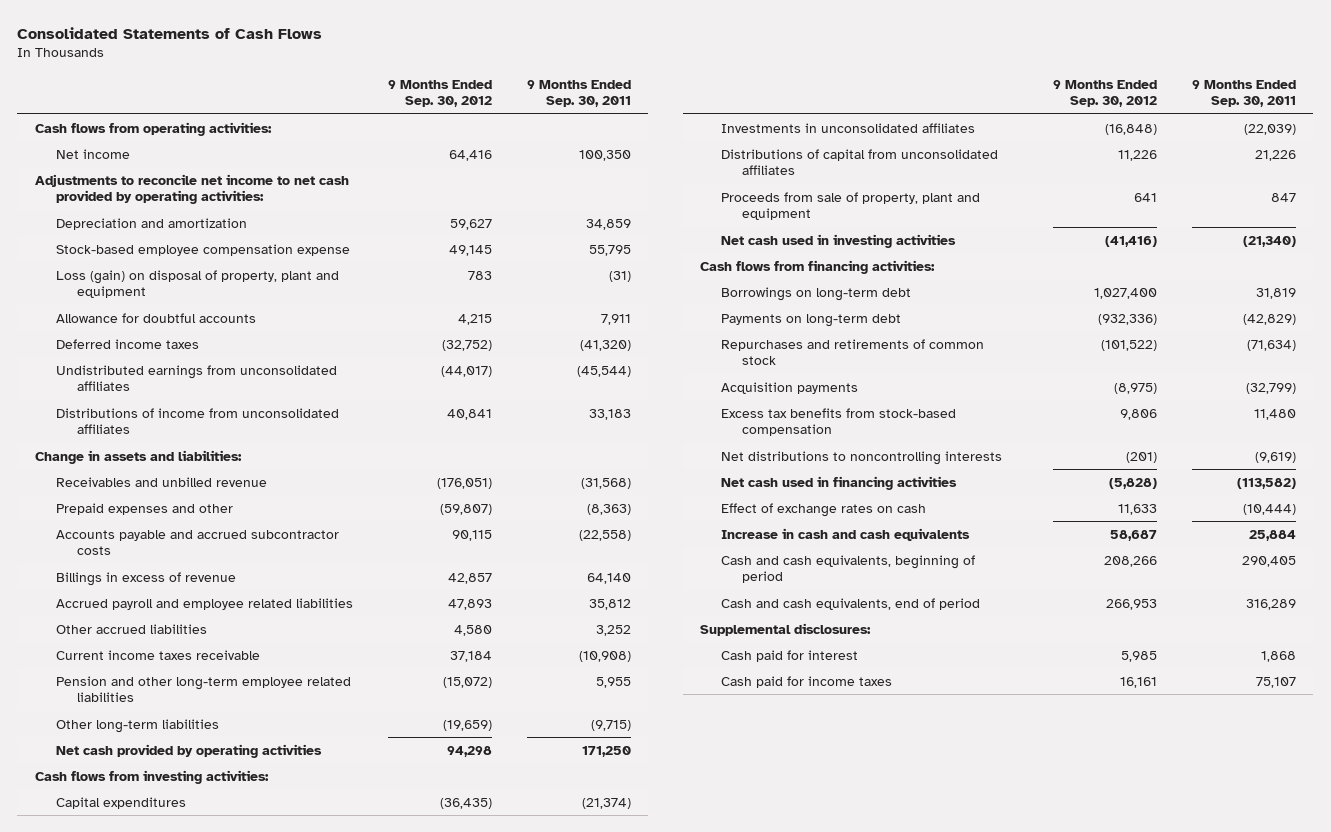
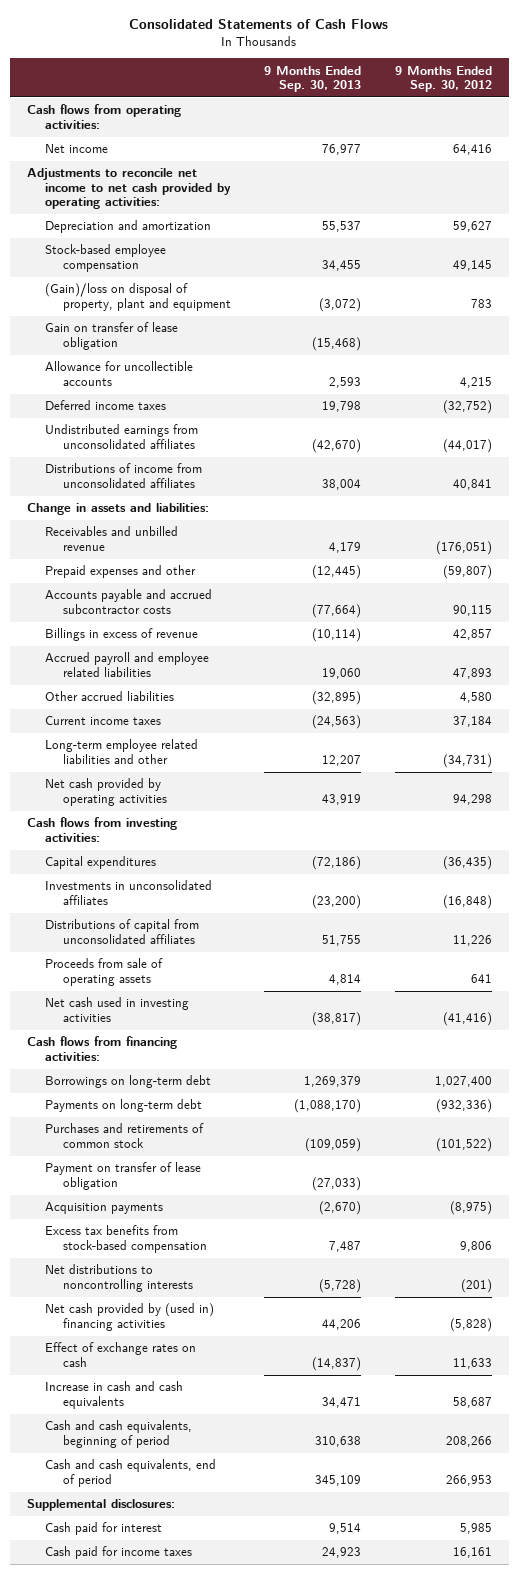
- | 9 Months Ended Sep. 30, 2012 | 9 Months Ended Sep. 30, 2011
+ | 9 Months Ended Sep. 30, 2013 | 9 Months Ended Sep. 30, 2012
- Stock-based employee compensation expense | 49,145 | 55,795
- Loss (gain) on disposal of property, plant and equipment | 783 | (31)
- Allowance for doubtful accounts | 4,215 | 7,911
+ Stock-based employee compensation | 34,455 | 49,145
+ (Gain)/loss on disposal of property, plant and equipment | (3,072) | 783
+ Gain on transfer of lease obligation | (15,468) |
+ Allowance for uncollectible accounts | 2,593 | 4,215
- Current income taxes receivable | 37,184 | (10,908)
- Pension and other long-term employee related liabilities | (15,072) | 5,955
- Other long-term liabilities | (19,659) | (9,715)
+ Current income taxes | (24,563) | 37,184
+ Long-term employee related liabilities and other | 12,207 | (34,731)
- Proceeds from sale of property, plant and equipment | 641 | 847
+ Proceeds from sale of operating assets | 4,814 | 641
- Repurchases and retirements of common stock | (101,522) | (71,634)
+ Purchases and retirements of common stock | (109,059) | (101,522)
+ Payment on transfer of lease obligation | (27,033) |
- Net cash used in financing activities | (5,828) | (113,582)
+ Net cash provided by (used in) financing activities | 44,206 | (5,828)

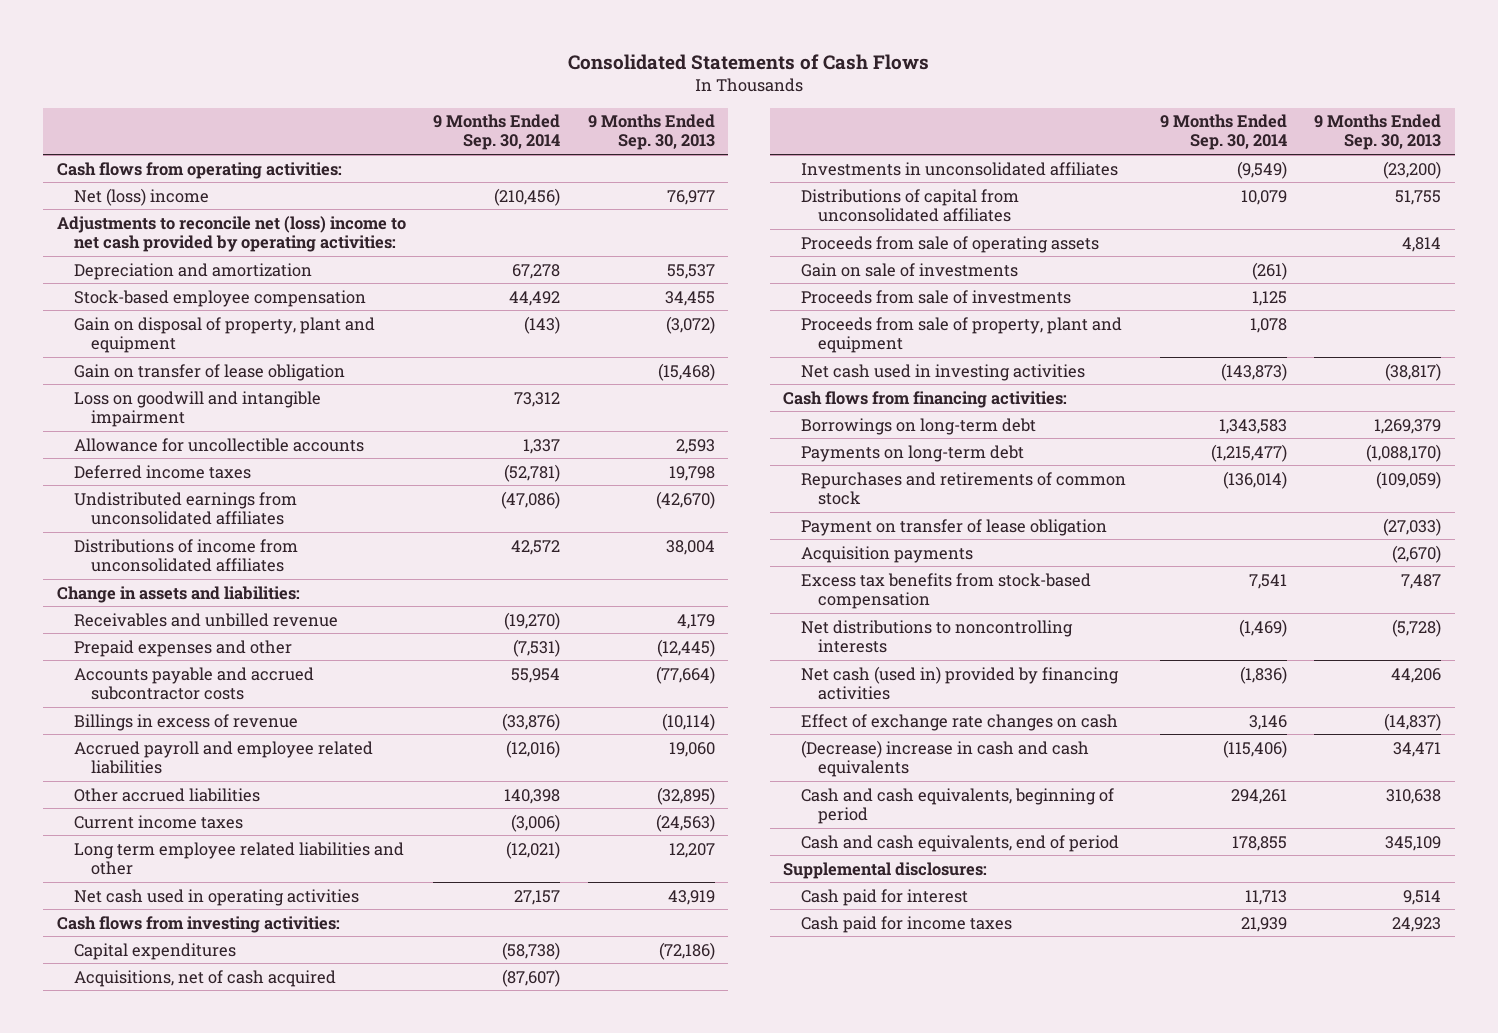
- | 9 Months Ended Sep. 30, 2013 | 9 Months Ended Sep. 30, 2012
+ | 9 Months Ended Sep. 30, 2014 | 9 Months Ended Sep. 30, 2013
- Net income | 76,977 | 64,416
- Adjustments to reconcile net income to net cash provided by operating activities:
+ Net (loss) income | (210,456) | 76,977
+ Adjustments to reconcile net (loss) income to net cash provided by operating activities:
- (Gain)/loss on disposal of property, plant and equipment | (3,072) | 783
+ Gain on disposal of property, plant and equipment | (143) | (3,072)
+ Loss on goodwill and intangible impairment | 73,312 |
- Long-term employee related liabilities and other | 12,207 | (34,731)
- Net cash provided by operating activities | 43,919 | 94,298
+ Long term employee related liabilities and other | (12,021) | 12,207
+ Net cash used in operating activities | 27,157 | 43,919
+ Acquisitions, net of cash acquired | (87,607) |
+ Gain on sale of investments | (261) |
+ Proceeds from sale of investments | 1,125 |
+ Proceeds from sale of property, plant and equipment | 1,078 |
- Purchases and retirements of common stock | (109,059) | (101,522)
+ Repurchases and retirements of common stock | (136,014) | (109,059)
- Net cash provided by (used in) financing activities | 44,206 | (5,828)
- Effect of exchange rates on cash | (14,837) | 11,633
- Increase in cash and cash equivalents | 34,471 | 58,687
+ Net cash (used in) provided by financing activities | (1,836) | 44,206
+ Effect of exchange rate changes on cash | 3,146 | (14,837)
+ (Decrease) increase in cash and cash equivalents | (115,406) | 34,471

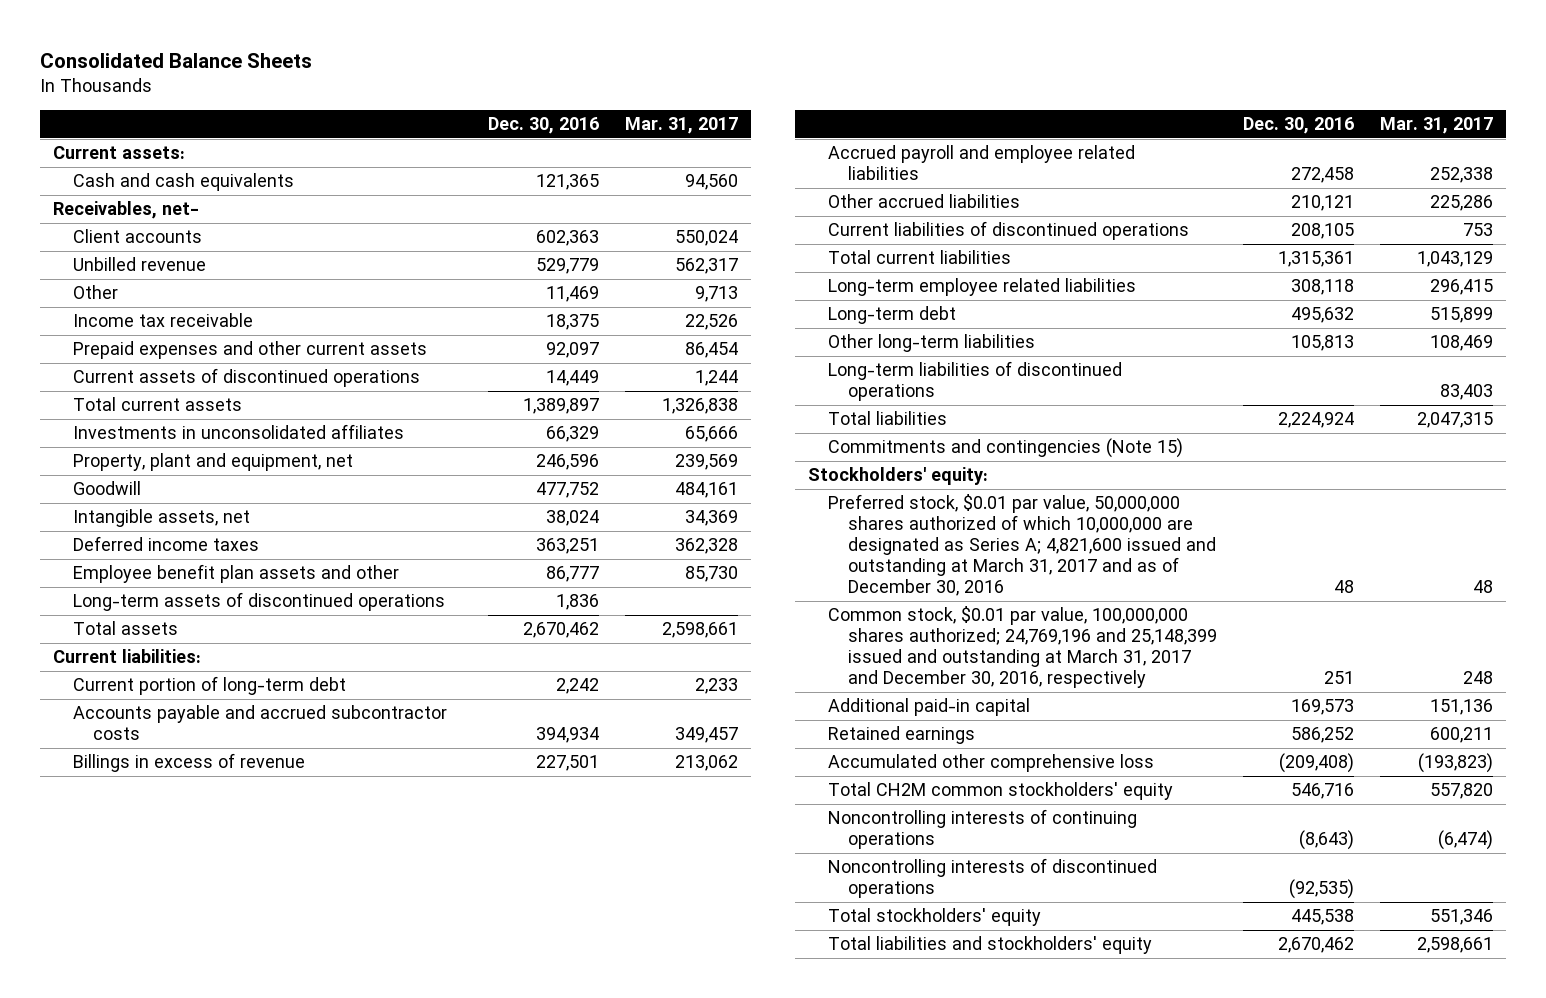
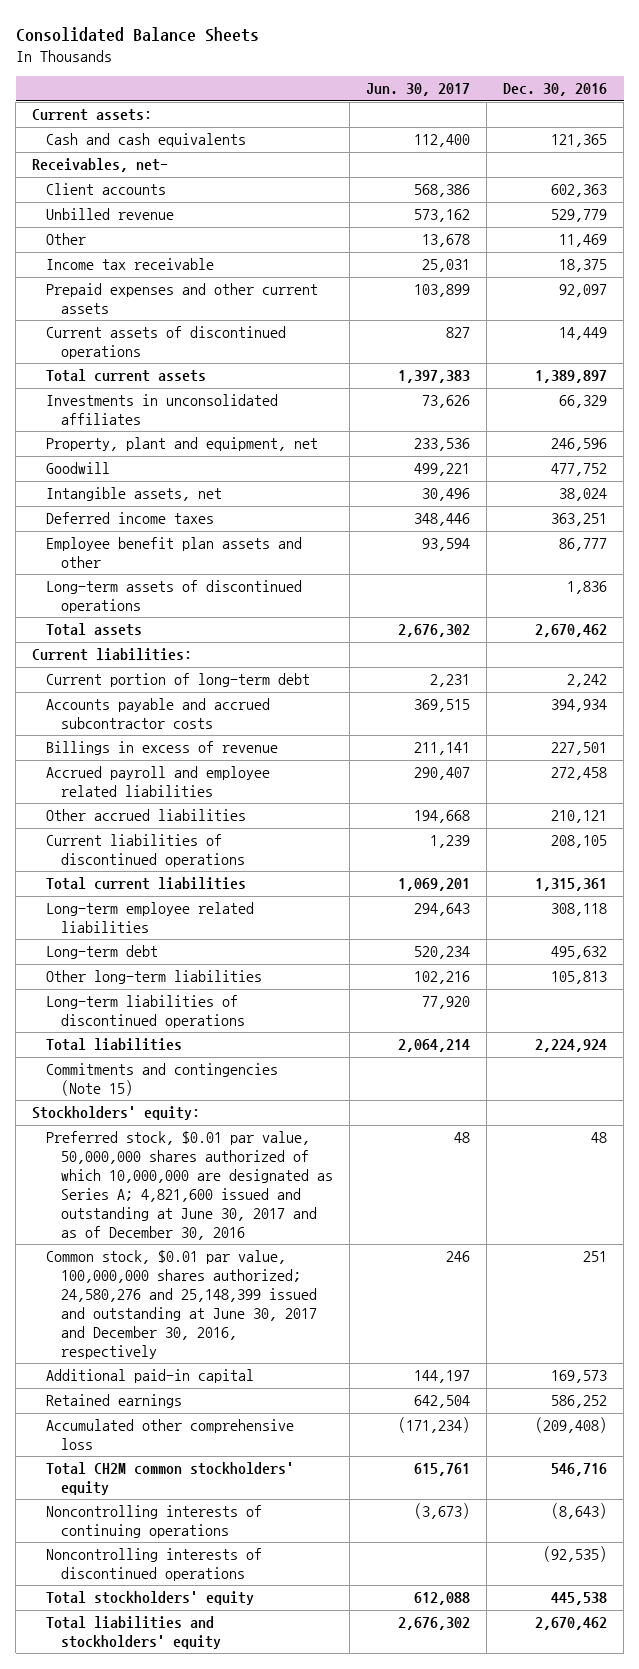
- | Dec. 30, 2016 | Mar. 31, 2017
+ | Jun. 30, 2017 | Dec. 30, 2016
- Preferred stock, $0.01 par value, 50,000,000 shares authorized of which 10,000,000 are designated as Series A; 4,821,600 issued and outstanding at March 31, 2017 and as of December 30, 2016 | 48 | 48
- Common stock, $0.01 par value, 100,000,000 shares authorized; 24,769,196 and 25,148,399 issued and outstanding at March 31, 2017 and December 30, 2016, respectively | 251 | 248
+ Preferred stock, $0.01 par value, 50,000,000 shares authorized of which 10,000,000 are designated as Series A; 4,821,600 issued and outstanding at June 30, 2017 and as of December 30, 2016 | 48 | 48
+ Common stock, $0.01 par value, 100,000,000 shares authorized; 24,580,276 and 25,148,399 issued and outstanding at June 30, 2017 and December 30, 2016, respectively | 246 | 251

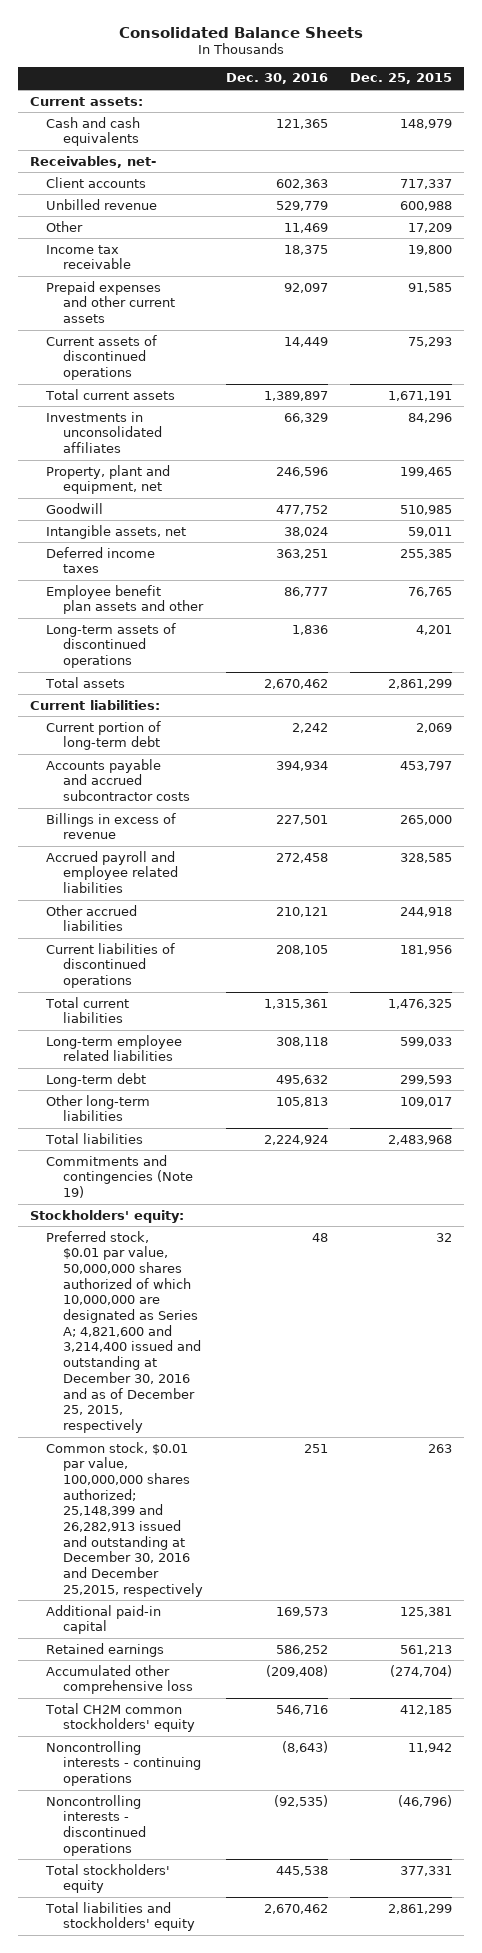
- | Jun. 30, 2017 | Dec. 30, 2016
+ | Dec. 30, 2016 | Dec. 25, 2015
- Long-term liabilities of discontinued operations | 77,920 |
- Commitments and contingencies (Note 15)
+ Commitments and contingencies (Note 19)
- Preferred stock, $0.01 par value, 50,000,000 shares authorized of which 10,000,000 are designated as Series A; 4,821,600 issued and outstanding at June 30, 2017 and as of December 30, 2016 | 48 | 48
- Common stock, $0.01 par value, 100,000,000 shares authorized; 24,580,276 and 25,148,399 issued and outstanding at June 30, 2017 and December 30, 2016, respectively | 246 | 251
+ Preferred stock, $0.01 par value, 50,000,000 shares authorized of which 10,000,000 are designated as Series A; 4,821,600 and 3,214,400 issued and outstanding at December 30, 2016 and as of December 25, 2015, respectively | 48 | 32
+ Common stock, $0.01 par value, 100,000,000 shares authorized; 25,148,399 and 26,282,913 issued and outstanding at December 30, 2016 and December 25,2015, respectively | 251 | 263
- Noncontrolling interests of continuing operations | (3,673) | (8,643)
- Noncontrolling interests of discontinued operations | | (92,535)
+ Noncontrolling interests - continuing operations | (8,643) | 11,942
+ Noncontrolling interests - discontinued operations | (92,535) | (46,796)

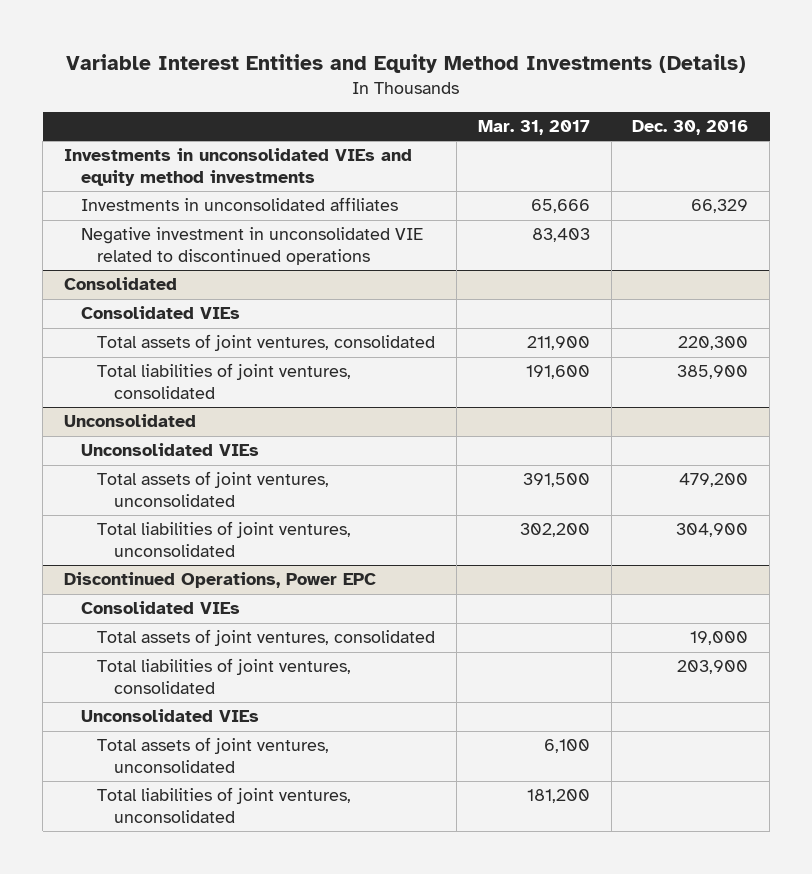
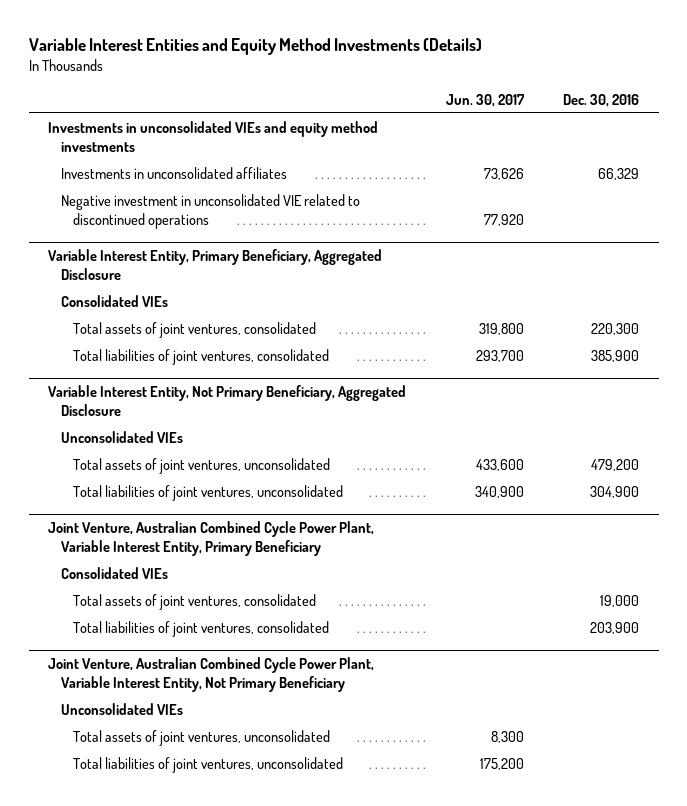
- | Mar. 31, 2017 | Dec. 30, 2016
+ | Jun. 30, 2017 | Dec. 30, 2016
- Consolidated
+ Variable Interest Entity, Primary Beneficiary, Aggregated Disclosure
- Unconsolidated
+ Variable Interest Entity, Not Primary Beneficiary, Aggregated Disclosure
- Discontinued Operations, Power EPC
+ Joint Venture, Australian Combined Cycle Power Plant, Variable Interest Entity, Primary Beneficiary
+ Joint Venture, Australian Combined Cycle Power Plant, Variable Interest Entity, Not Primary Beneficiary

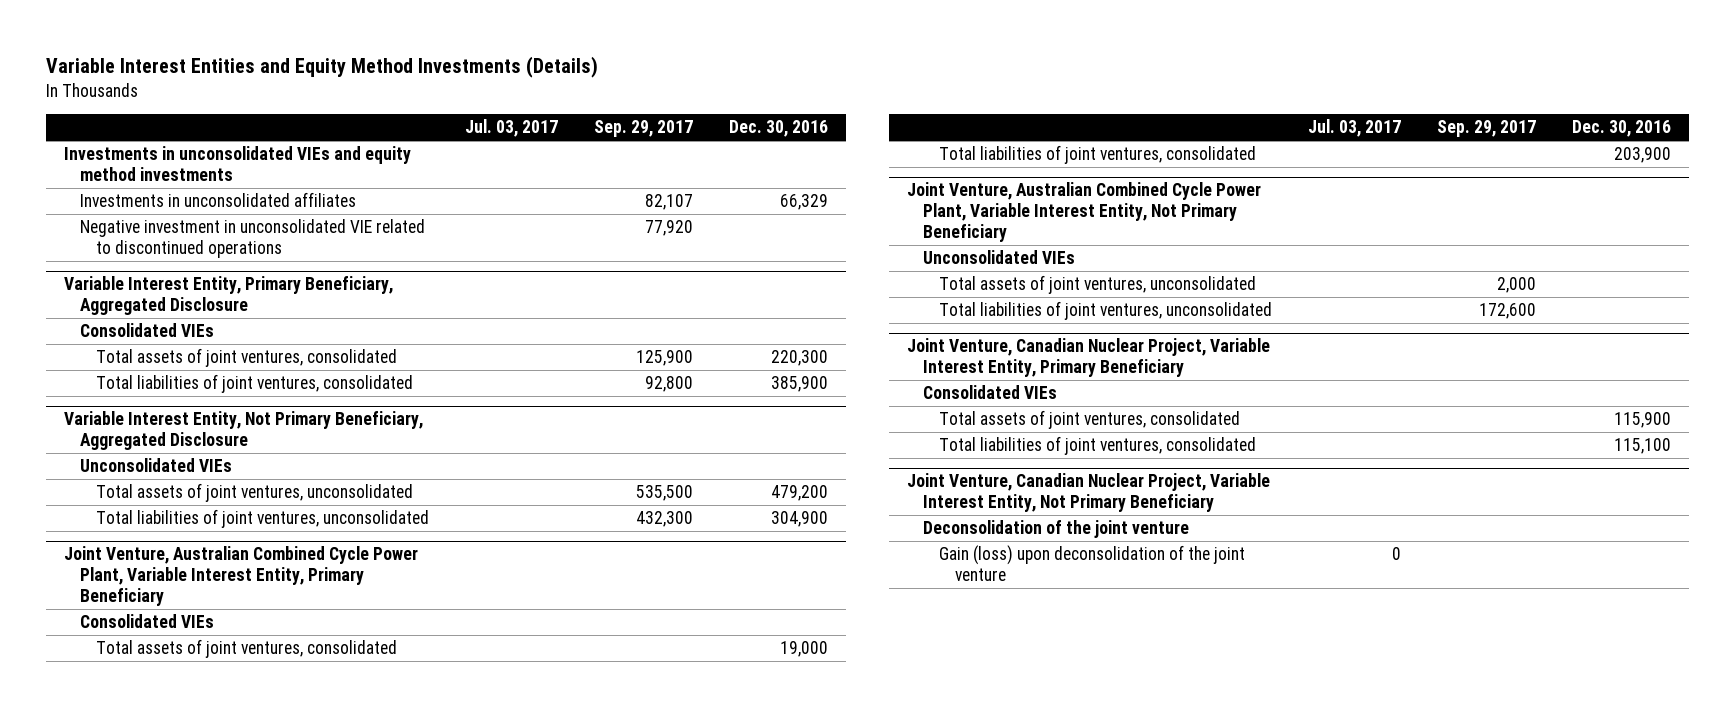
- | Jun. 30, 2017 | Dec. 30, 2016
+ | Jul. 03, 2017 | Sep. 29, 2017 | Dec. 30, 2016
+ Joint Venture, Canadian Nuclear Project, Variable Interest Entity, Primary Beneficiary
+ Consolidated VIEs
+ Total assets of joint ventures, consolidated | | | 115,900
+ Total liabilities of joint ventures, consolidated | | | 115,100
+ Joint Venture, Canadian Nuclear Project, Variable Interest Entity, Not Primary Beneficiary
+ Deconsolidation of the joint venture
+ Gain (loss) upon deconsolidation of the joint venture | 0 | |

